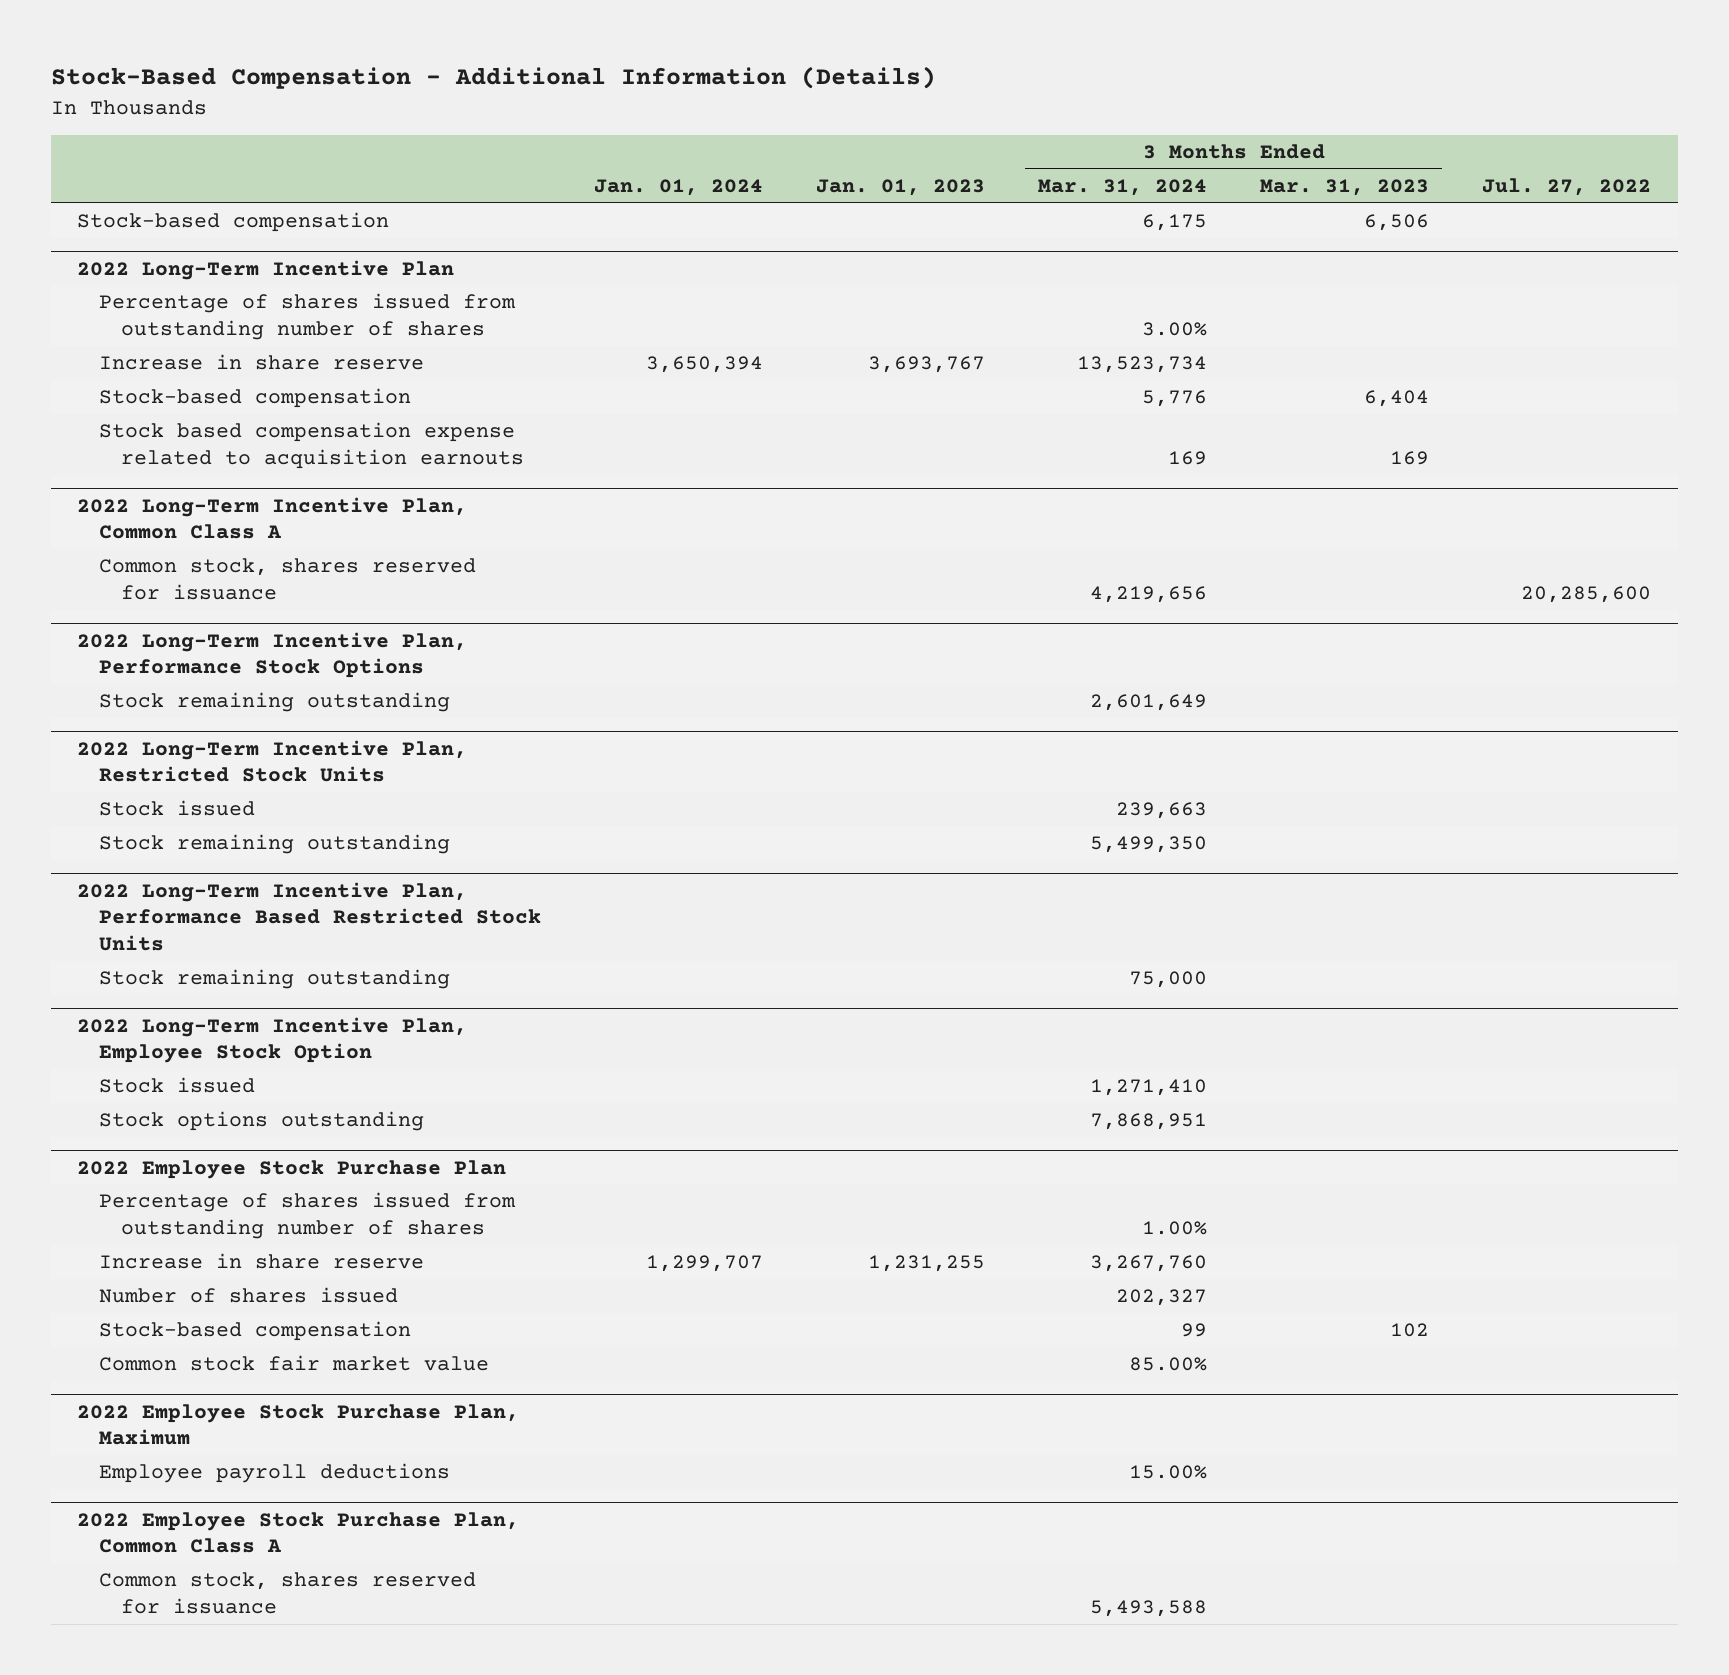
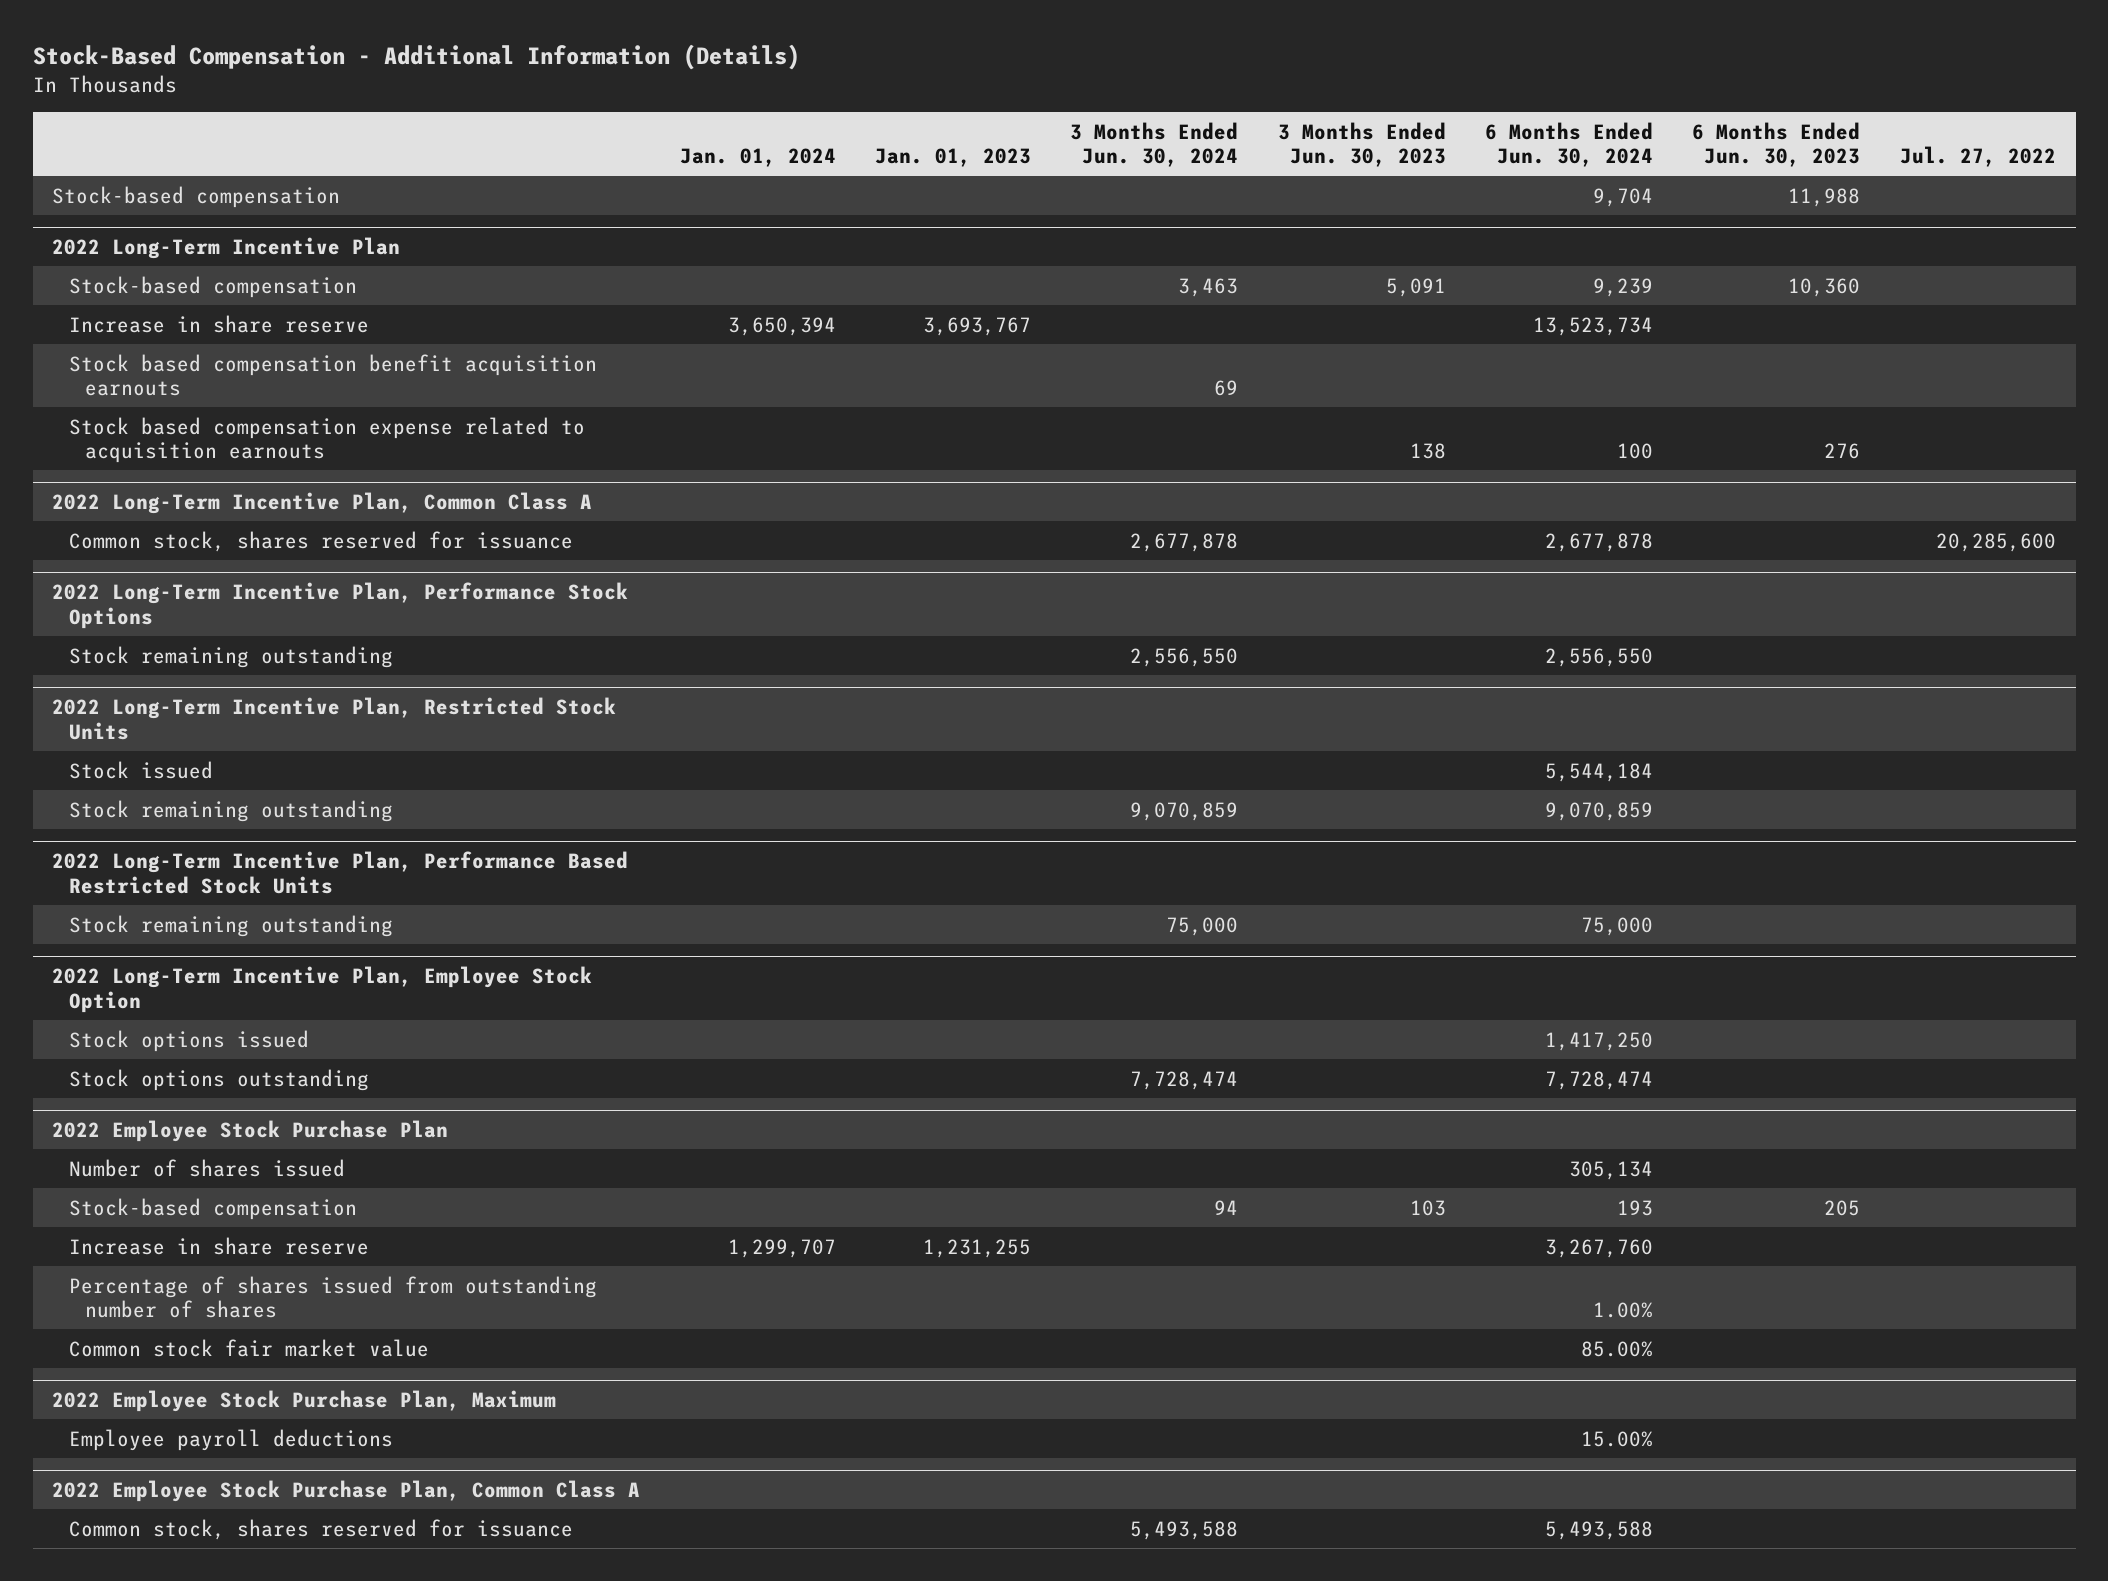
- | Jan. 01, 2024 | Jan. 01, 2023 | 3 Months Ended Mar. 31, 2024 | 3 Months Ended Mar. 31, 2023 | Jul. 27, 2022
+ | Jan. 01, 2024 | Jan. 01, 2023 | 3 Months Ended Jun. 30, 2024 | 3 Months Ended Jun. 30, 2023 | 6 Months Ended Jun. 30, 2024 | 6 Months Ended Jun. 30, 2023 | Jul. 27, 2022
@ 2022 Long-Term Incentive Plan
- Percentage of shares issued from outstanding number of shares | | | 3.00% | |
moved down: Increase in share reserve | 3,650,394 | 3,693,767 | | | 13,523,734 | |
+ Stock based compensation benefit acquisition earnouts | | | 69 | | | |
@ 2022 Long-Term Incentive Plan, Employee Stock Option
- Stock issued | | | 1,271,410 | |
+ Stock options issued | | | | | 1,417,250 | |
@ 2022 Employee Stock Purchase Plan
moved down: Increase in share reserve | 1,299,707 | 1,231,255 | | | 3,267,760 | |
moved down: Percentage of shares issued from outstanding number of shares | | | | | 1.00% | |

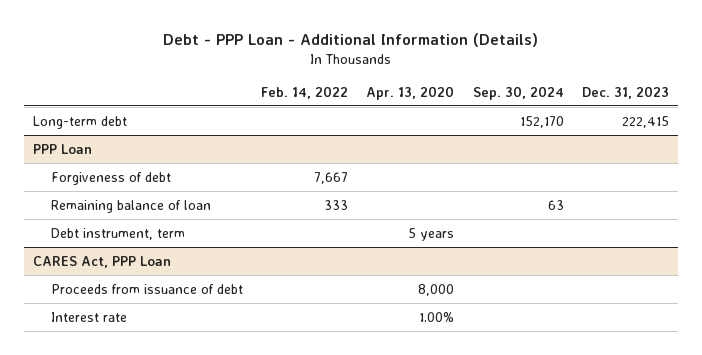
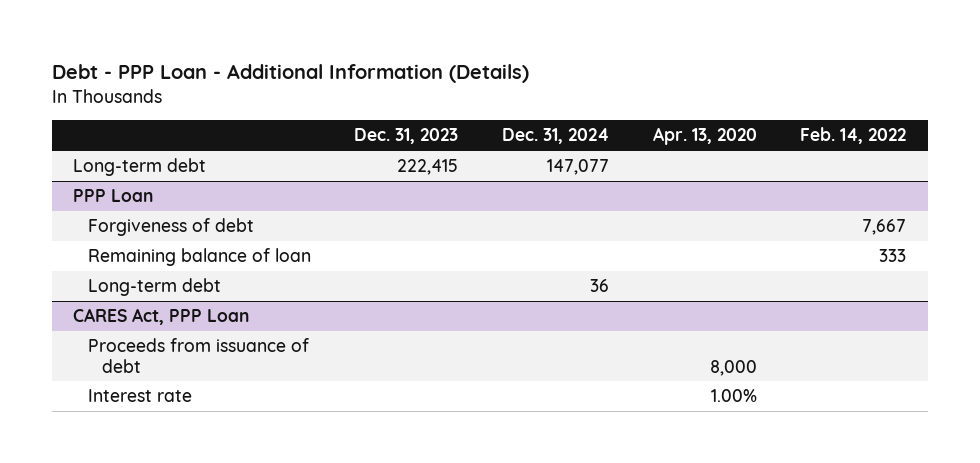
- | Feb. 14, 2022 | Apr. 13, 2020 | Sep. 30, 2024 | Dec. 31, 2023
+ | Dec. 31, 2023 | Dec. 31, 2024 | Apr. 13, 2020 | Feb. 14, 2022
@ PPP Loan
- Debt instrument, term | | 5 years | |
+ Long-term debt | | 36 | |

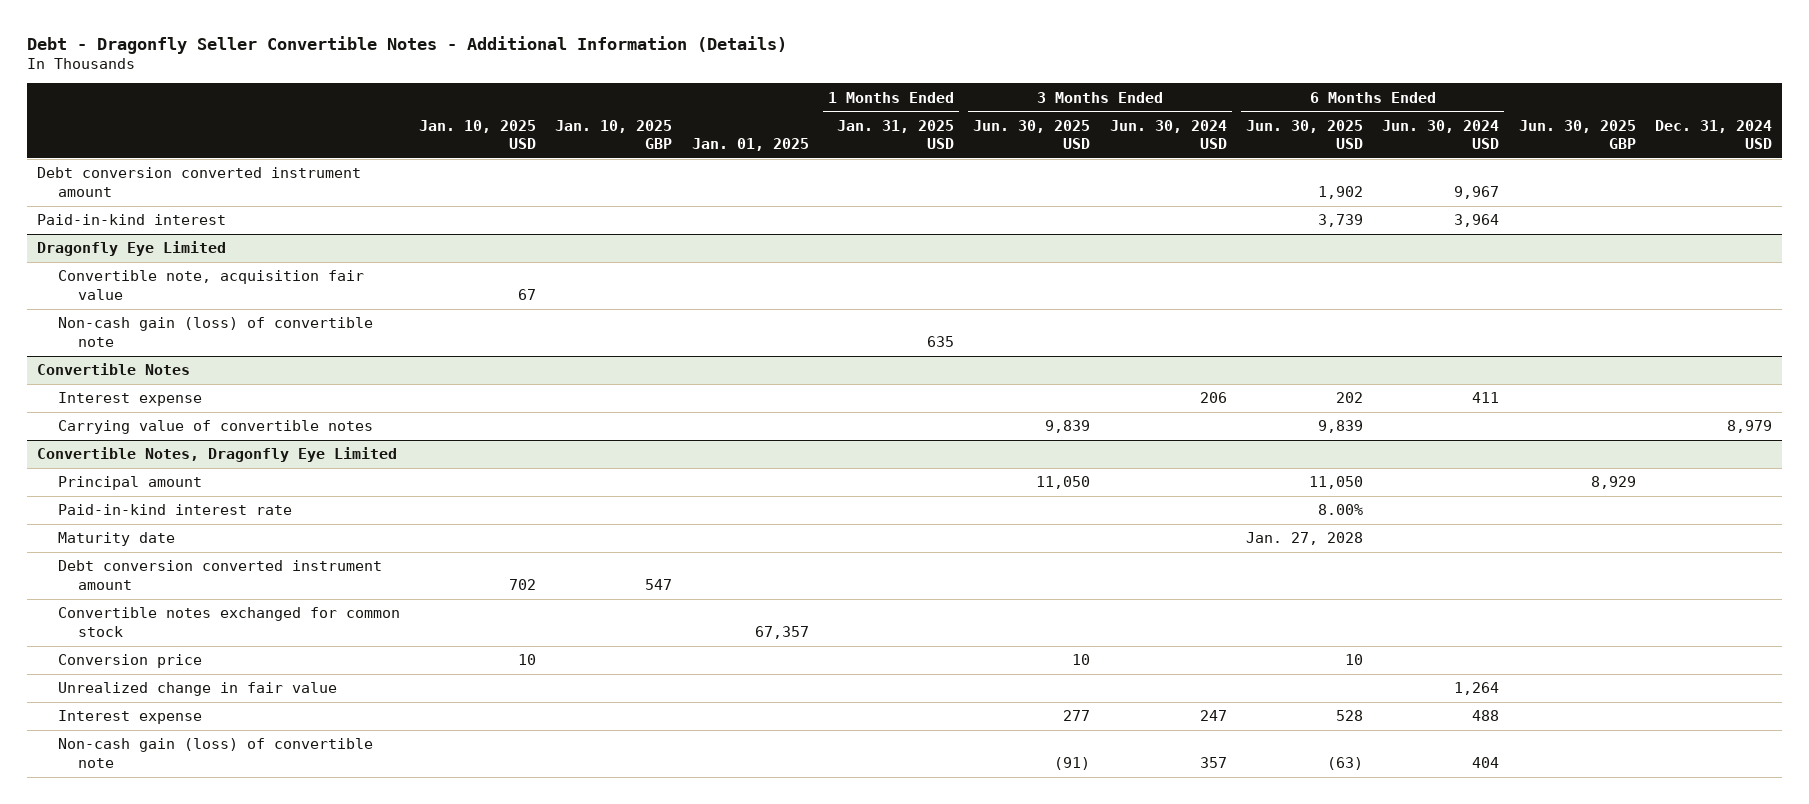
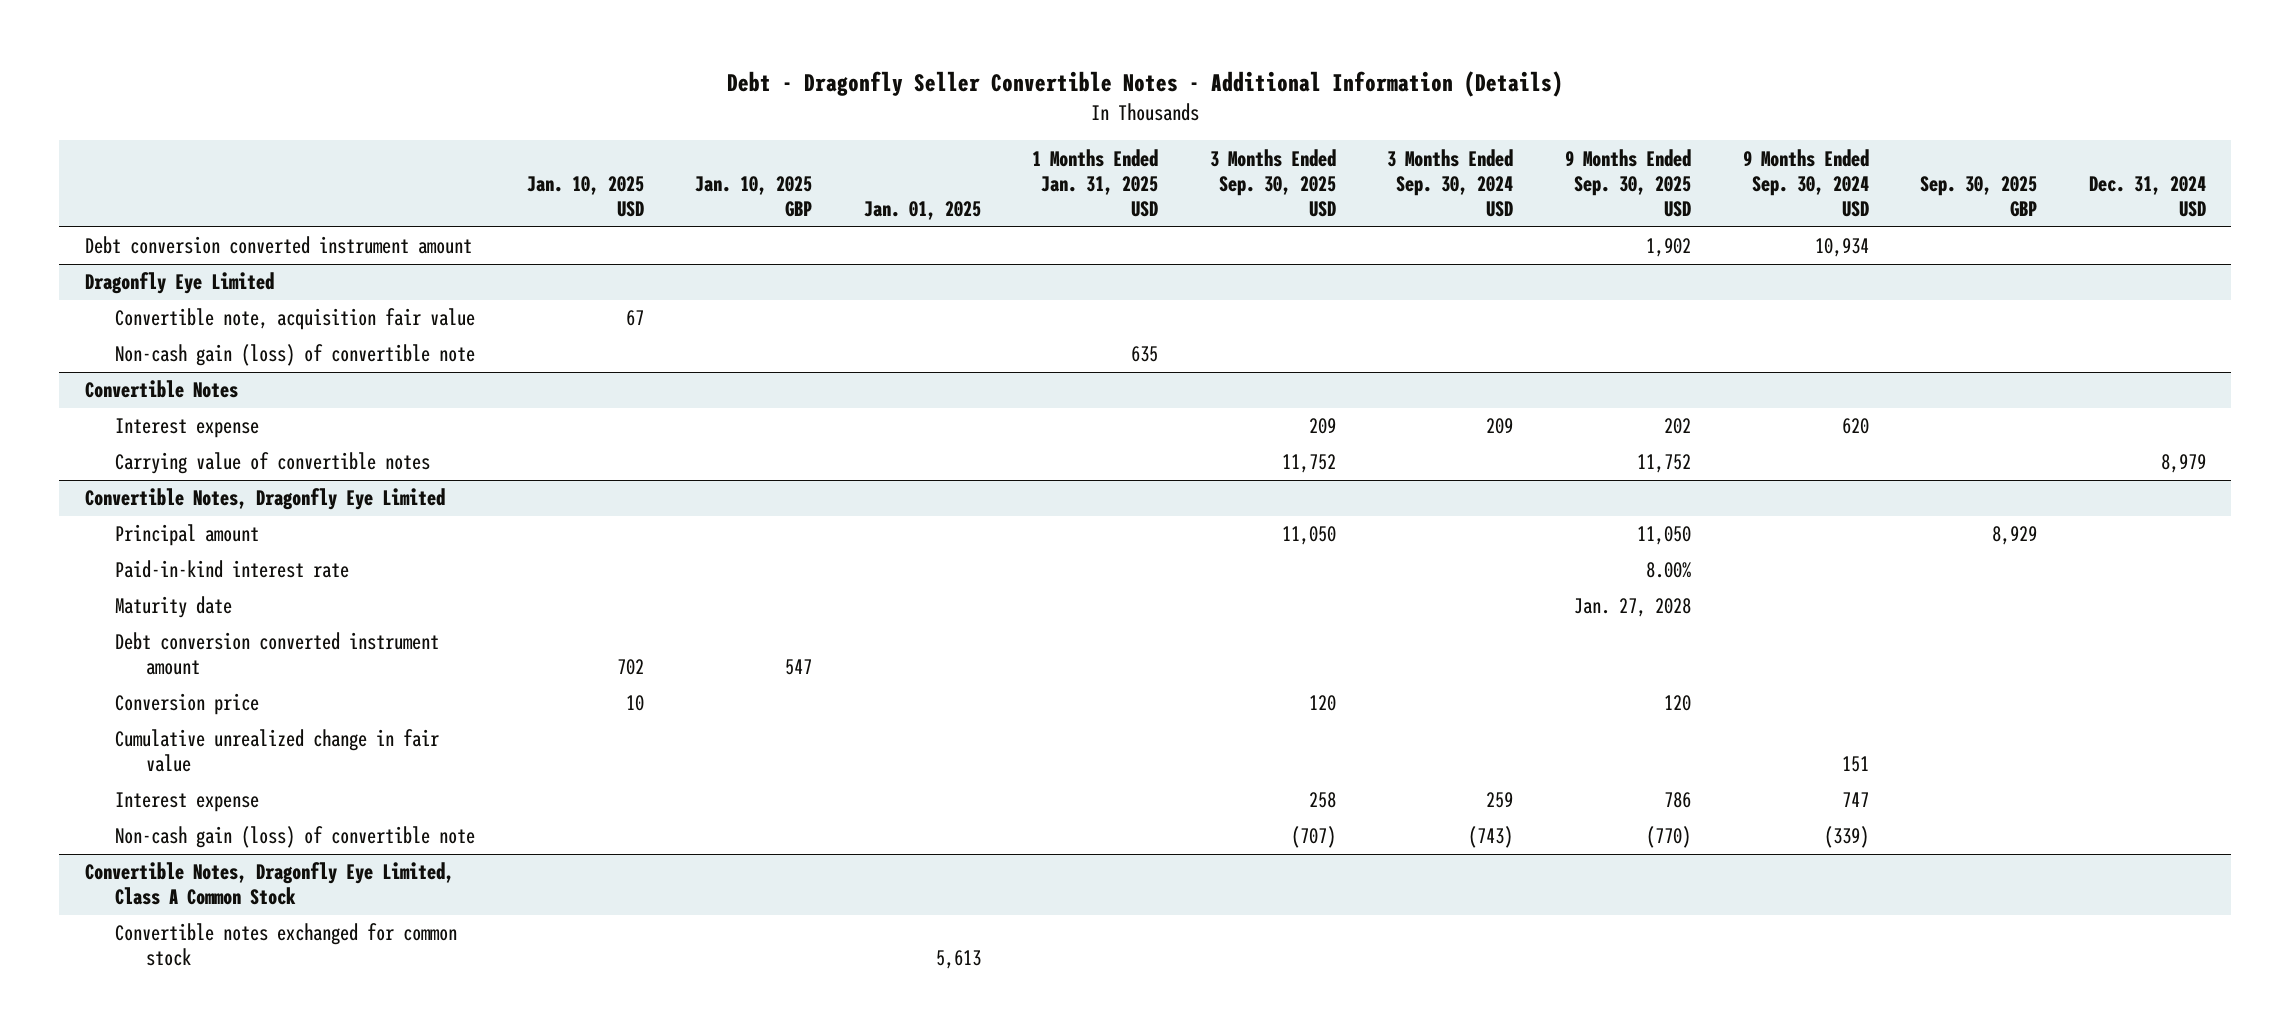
- | Jan. 10, 2025 USD | Jan. 10, 2025 GBP | Jan. 01, 2025 | 1 Months Ended Jan. 31, 2025 USD | 3 Months Ended Jun. 30, 2025 USD | 3 Months Ended Jun. 30, 2024 USD | 6 Months Ended Jun. 30, 2025 USD | 6 Months Ended Jun. 30, 2024 USD | Jun. 30, 2025 GBP | Dec. 31, 2024 USD
+ | Jan. 10, 2025 USD | Jan. 10, 2025 GBP | Jan. 01, 2025 | 1 Months Ended Jan. 31, 2025 USD | 3 Months Ended Sep. 30, 2025 USD | 3 Months Ended Sep. 30, 2024 USD | 9 Months Ended Sep. 30, 2025 USD | 9 Months Ended Sep. 30, 2024 USD | Sep. 30, 2025 GBP | Dec. 31, 2024 USD
- Paid-in-kind interest | | | | | | | 3,739 | 3,964 | |
@ Convertible Notes, Dragonfly Eye Limited
- Convertible notes exchanged for common stock | | | 67,357 | | | | | | |
- Unrealized change in fair value | | | | | | | | 1,264 | |
+ Cumulative unrealized change in fair value | | | | | | | | 151 | |
+ Convertible Notes, Dragonfly Eye Limited, Class A Common Stock
+ Convertible notes exchanged for common stock | | | 5,613 | | | | | | |

